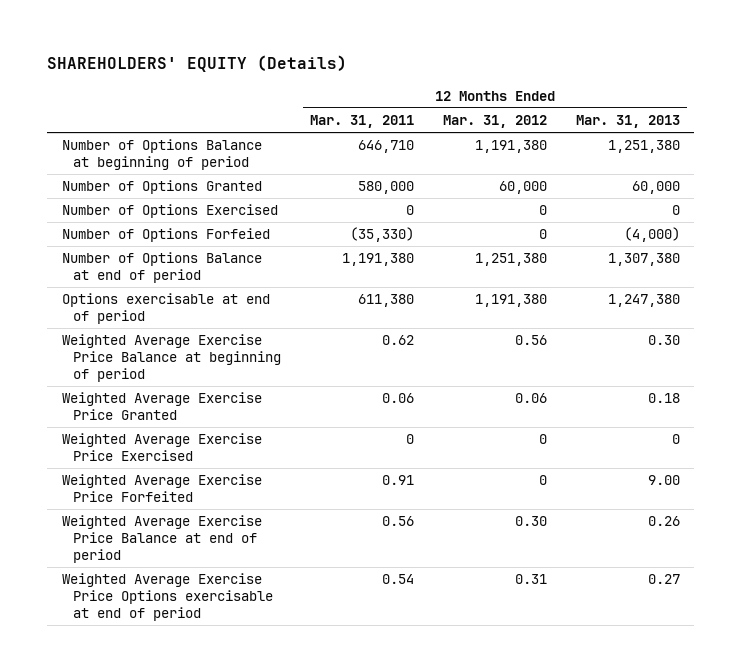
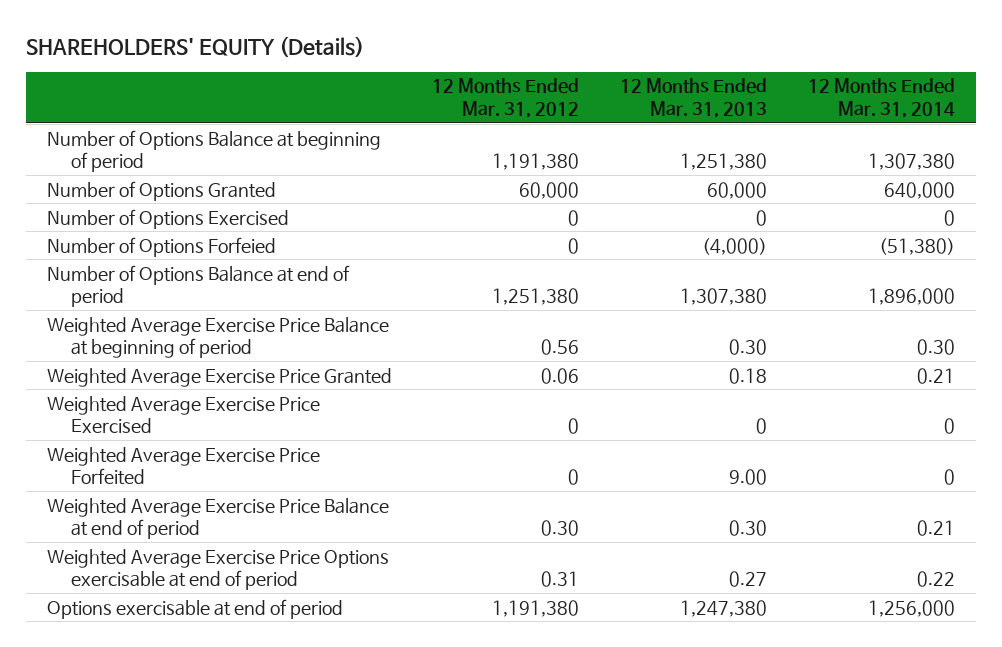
- | 12 Months Ended Mar. 31, 2011 | 12 Months Ended Mar. 31, 2012 | 12 Months Ended Mar. 31, 2013
+ | 12 Months Ended Mar. 31, 2012 | 12 Months Ended Mar. 31, 2013 | 12 Months Ended Mar. 31, 2014
- Weighted Average Exercise Price Balance at end of period | 0.56 | 0.30 | 0.26
+ Weighted Average Exercise Price Balance at end of period | 0.30 | 0.30 | 0.21
moved down: Options exercisable at end of period | 1,191,380 | 1,247,380 | 1,256,000

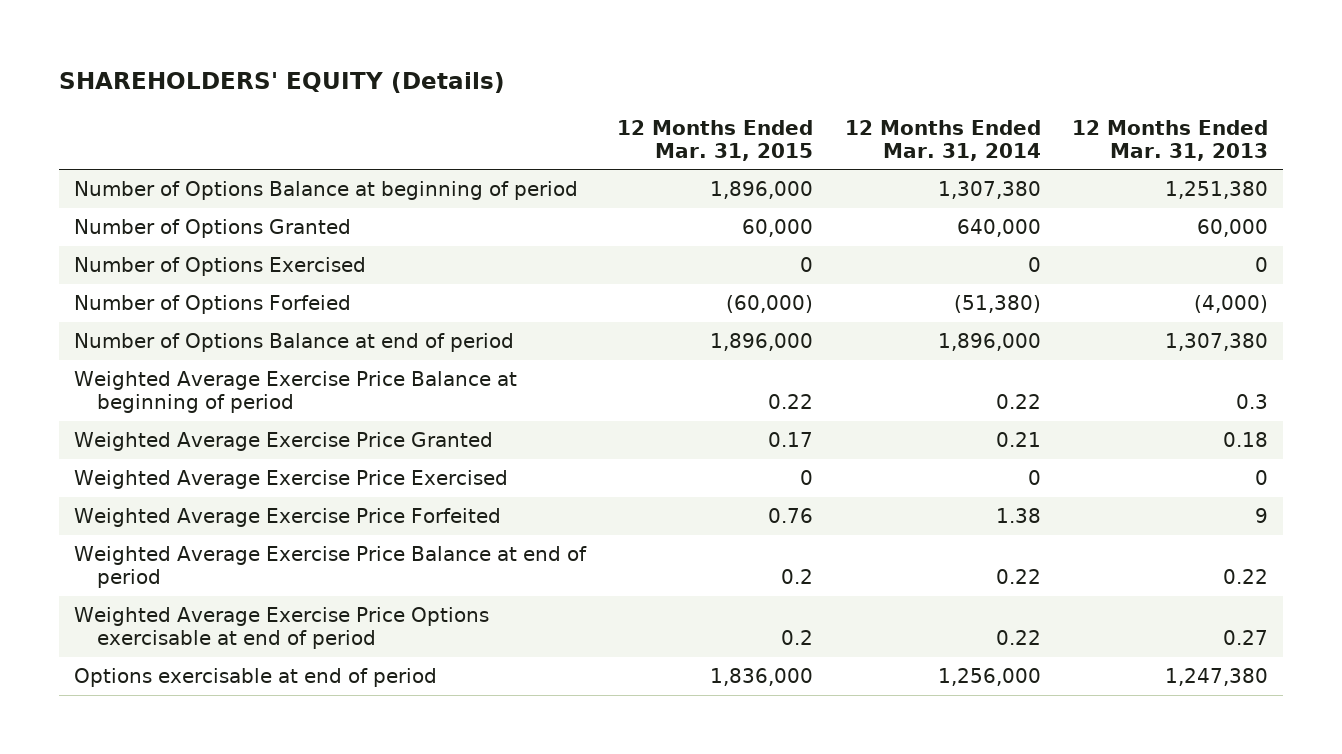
- | 12 Months Ended Mar. 31, 2012 | 12 Months Ended Mar. 31, 2013 | 12 Months Ended Mar. 31, 2014
+ | 12 Months Ended Mar. 31, 2015 | 12 Months Ended Mar. 31, 2014 | 12 Months Ended Mar. 31, 2013
- Weighted Average Exercise Price Balance at beginning of period | 0.56 | 0.30 | 0.30
+ Weighted Average Exercise Price Balance at beginning of period | 0.22 | 0.22 | 0.3
- Weighted Average Exercise Price Forfeited | 0 | 9.00 | 0
- Weighted Average Exercise Price Balance at end of period | 0.30 | 0.30 | 0.21
+ Weighted Average Exercise Price Forfeited | 0.76 | 1.38 | 9
+ Weighted Average Exercise Price Balance at end of period | 0.2 | 0.22 | 0.22

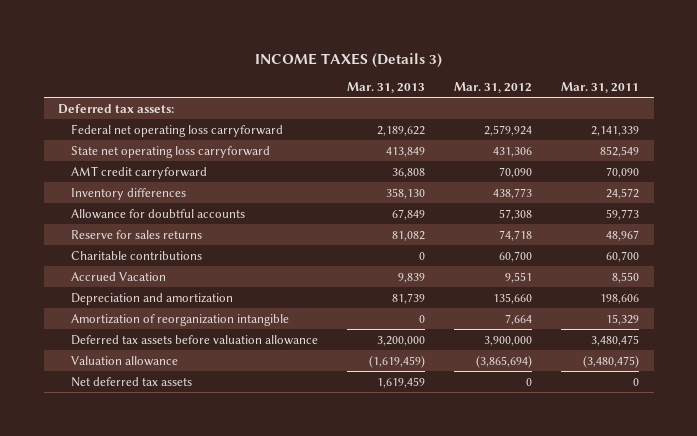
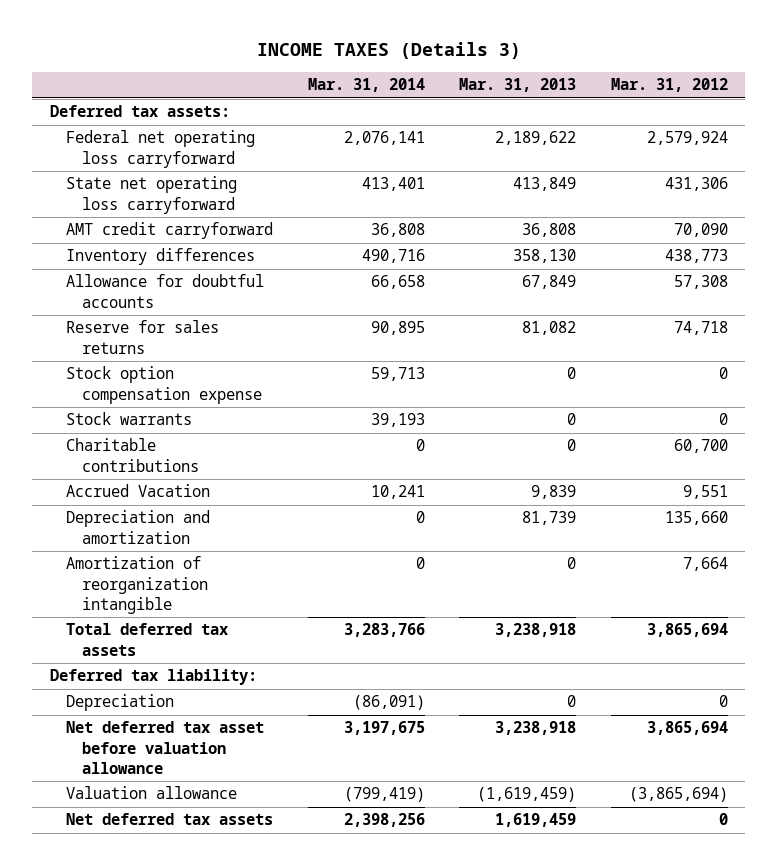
- | Mar. 31, 2013 | Mar. 31, 2012 | Mar. 31, 2011
+ | Mar. 31, 2014 | Mar. 31, 2013 | Mar. 31, 2012
+ Stock option compensation expense | 59,713 | 0 | 0
+ Stock warrants | 39,193 | 0 | 0
- Deferred tax assets before valuation allowance | 3,200,000 | 3,900,000 | 3,480,475
+ Total deferred tax assets | 3,283,766 | 3,238,918 | 3,865,694
+ Deferred tax liability:
+ Depreciation | (86,091) | 0 | 0
+ Net deferred tax asset before valuation allowance | 3,197,675 | 3,238,918 | 3,865,694

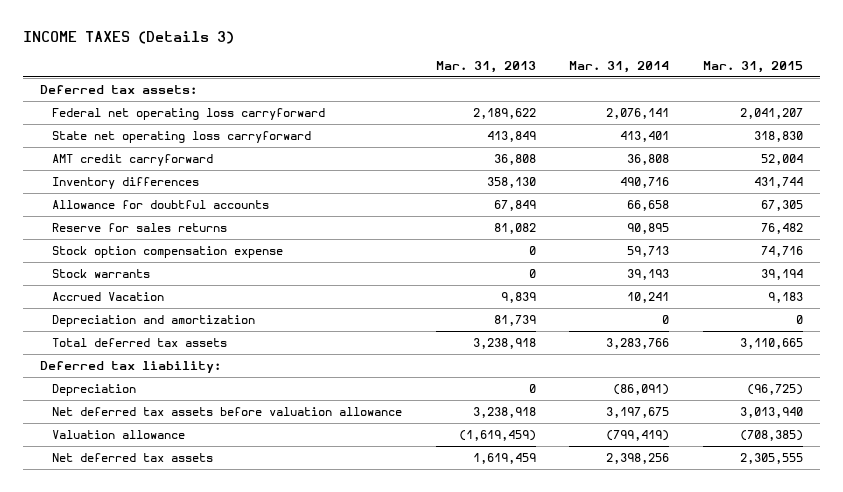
- | Mar. 31, 2014 | Mar. 31, 2013 | Mar. 31, 2012
+ | Mar. 31, 2013 | Mar. 31, 2014 | Mar. 31, 2015
- Charitable contributions | 0 | 0 | 60,700
- Amortization of reorganization intangible | 0 | 0 | 7,664
- Net deferred tax asset before valuation allowance | 3,197,675 | 3,238,918 | 3,865,694
+ Net deferred tax assets before valuation allowance | 3,238,918 | 3,197,675 | 3,013,940

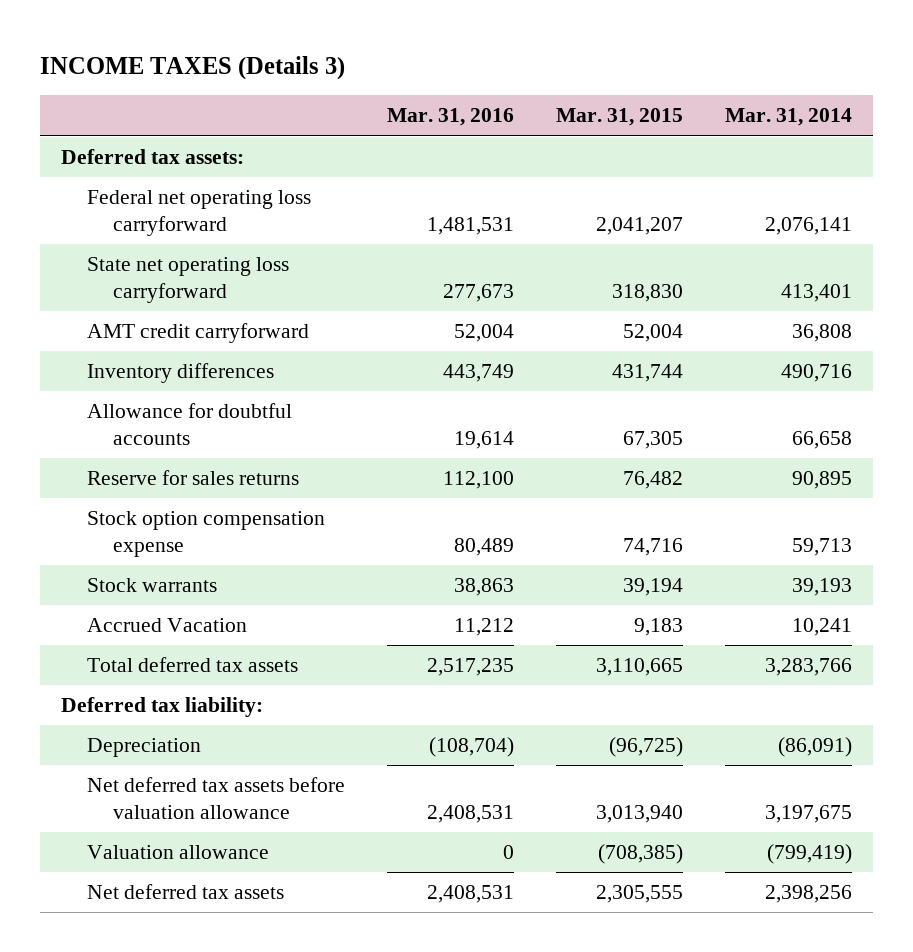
- | Mar. 31, 2013 | Mar. 31, 2014 | Mar. 31, 2015
+ | Mar. 31, 2016 | Mar. 31, 2015 | Mar. 31, 2014
- Depreciation and amortization | 81,739 | 0 | 0

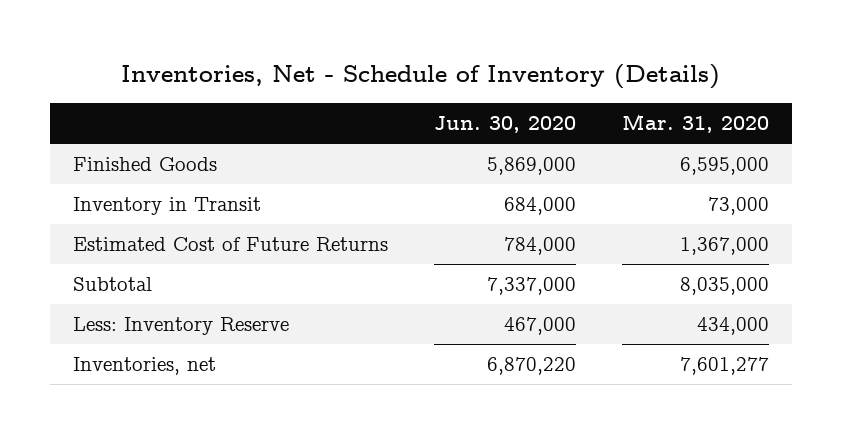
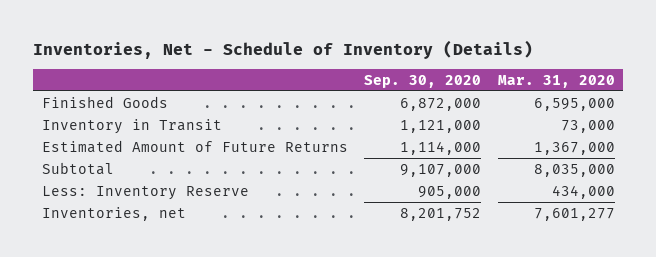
- | Jun. 30, 2020 | Mar. 31, 2020
+ | Sep. 30, 2020 | Mar. 31, 2020
- Estimated Cost of Future Returns | 784,000 | 1,367,000
+ Estimated Amount of Future Returns | 1,114,000 | 1,367,000

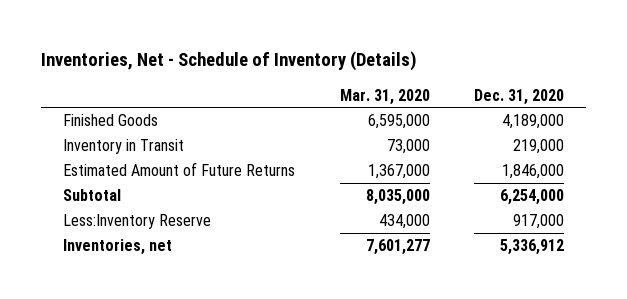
- | Sep. 30, 2020 | Mar. 31, 2020
+ | Mar. 31, 2020 | Dec. 31, 2020
- Less: Inventory Reserve | 905,000 | 434,000
+ Less:Inventory Reserve | 434,000 | 917,000

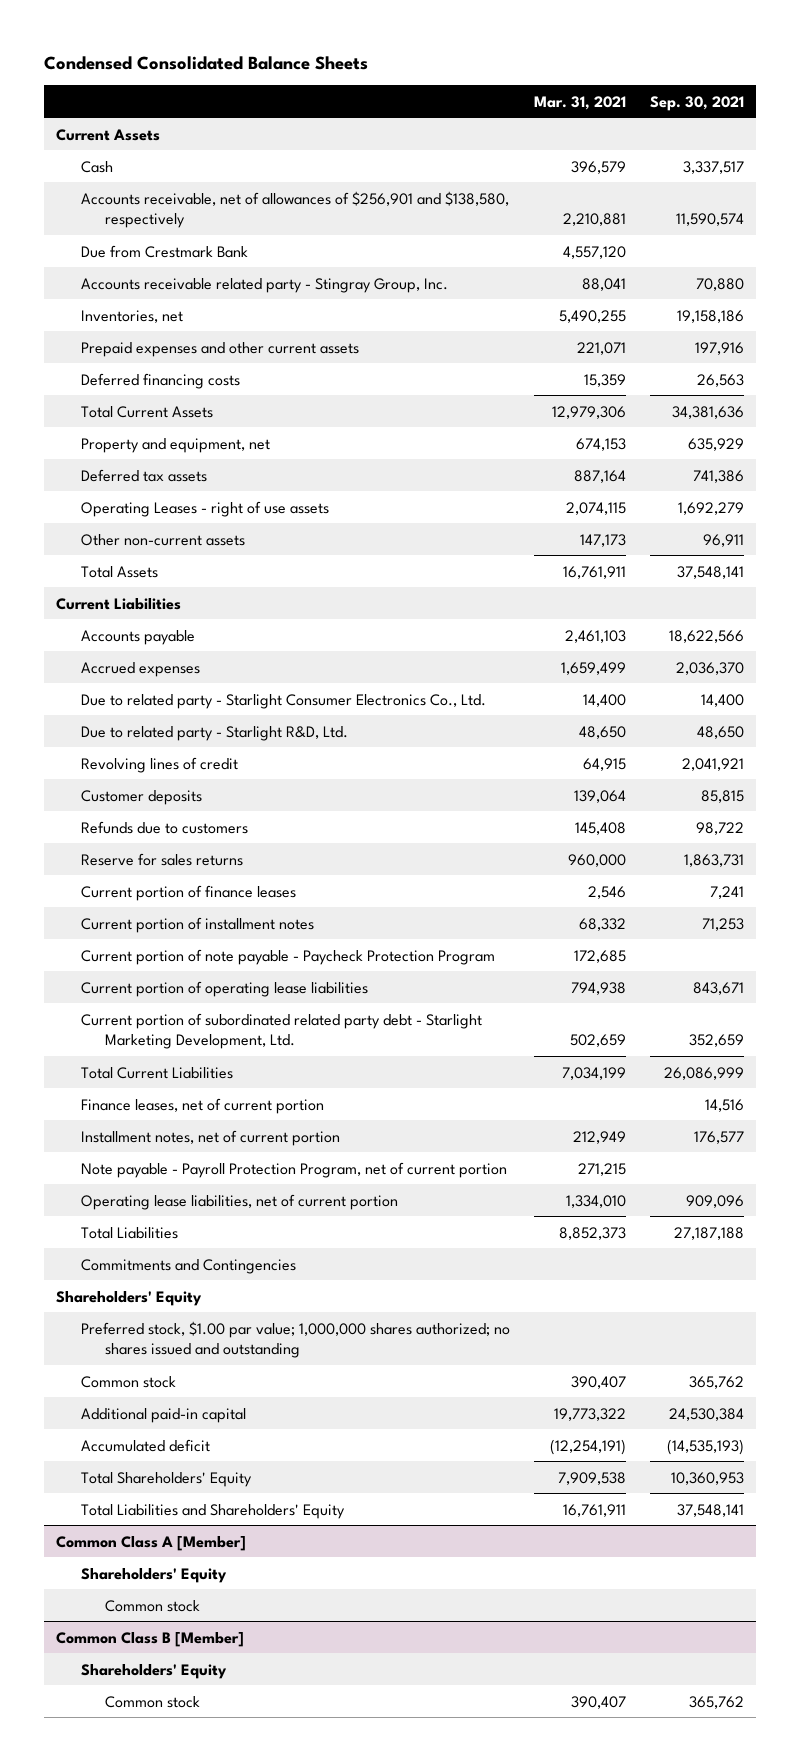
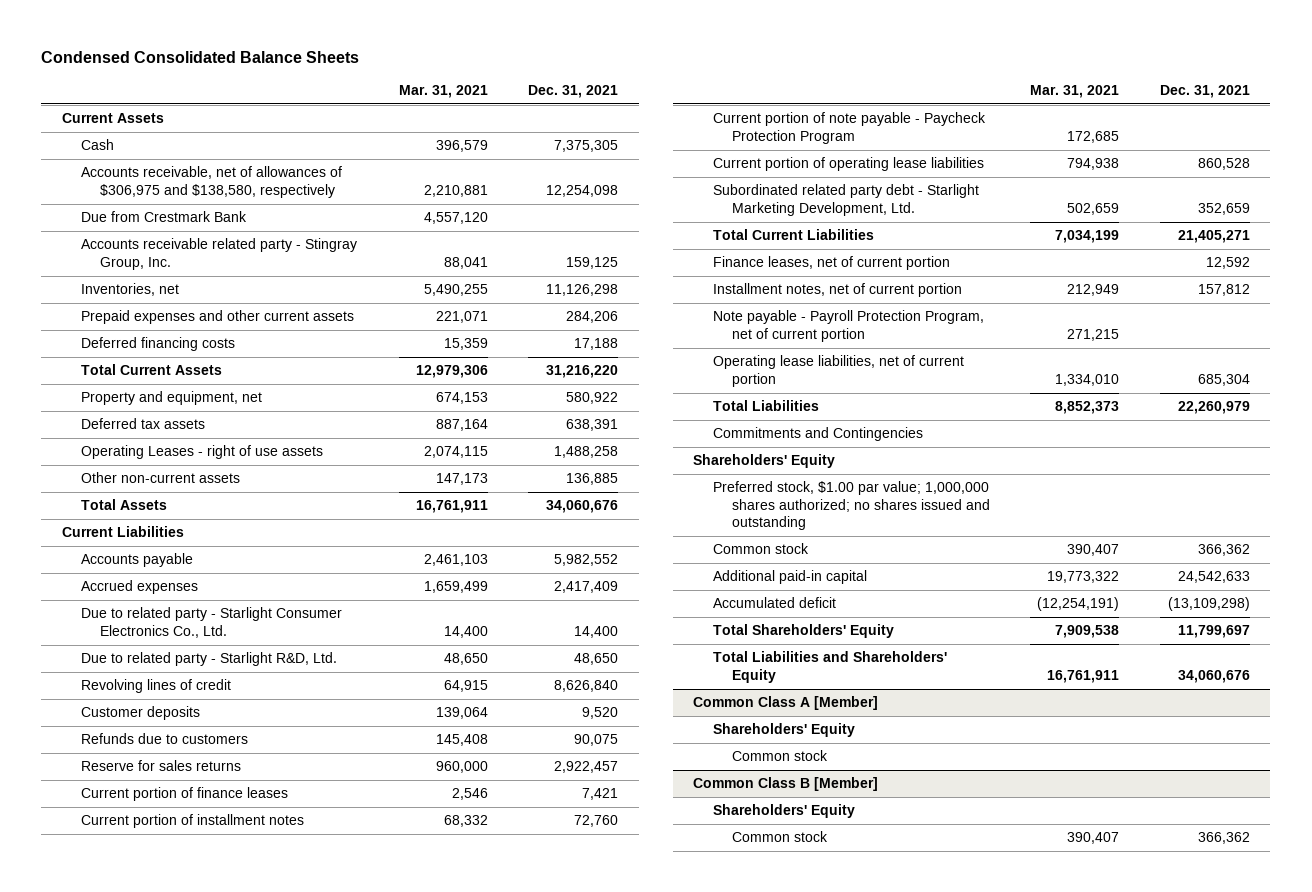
- | Mar. 31, 2021 | Sep. 30, 2021
+ | Mar. 31, 2021 | Dec. 31, 2021
- Accounts receivable, net of allowances of $256,901 and $138,580, respectively | 2,210,881 | 11,590,574
+ Accounts receivable, net of allowances of $306,975 and $138,580, respectively | 2,210,881 | 12,254,098
- Current portion of subordinated related party debt - Starlight Marketing Development, Ltd. | 502,659 | 352,659
+ Subordinated related party debt - Starlight Marketing Development, Ltd. | 502,659 | 352,659

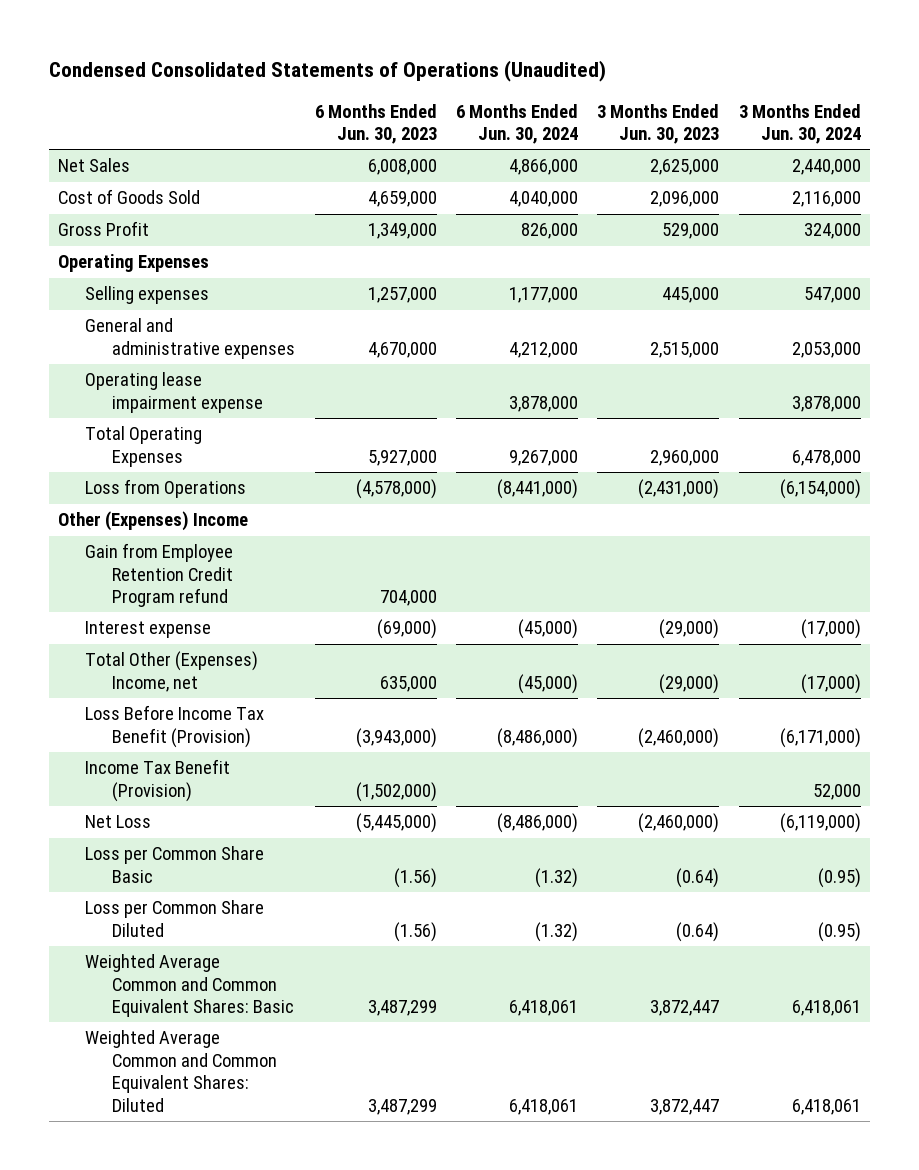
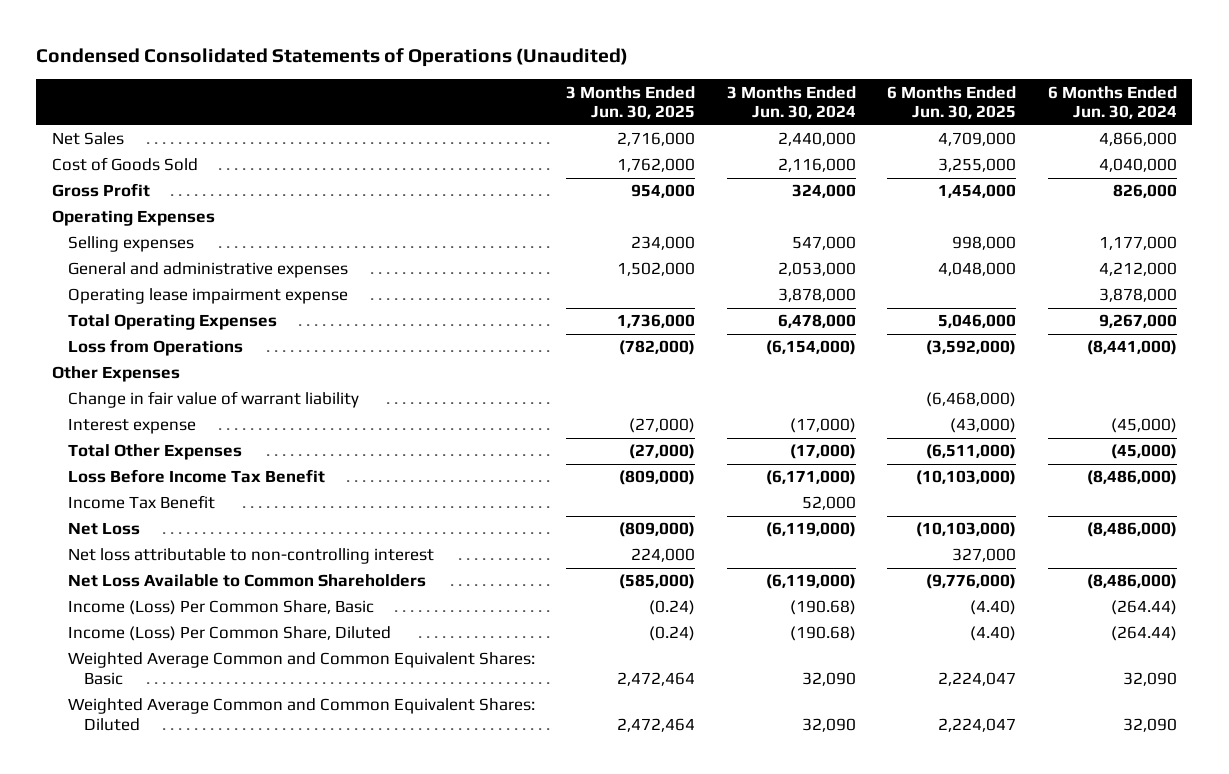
- | 6 Months Ended Jun. 30, 2023 | 6 Months Ended Jun. 30, 2024 | 3 Months Ended Jun. 30, 2023 | 3 Months Ended Jun. 30, 2024
+ | 3 Months Ended Jun. 30, 2025 | 3 Months Ended Jun. 30, 2024 | 6 Months Ended Jun. 30, 2025 | 6 Months Ended Jun. 30, 2024
- Other (Expenses) Income
- Gain from Employee Retention Credit Program refund | 704,000 | | |
+ Other Expenses
+ Change in fair value of warrant liability | | | (6,468,000) |
- Total Other (Expenses) Income, net | 635,000 | (45,000) | (29,000) | (17,000)
- Loss Before Income Tax Benefit (Provision) | (3,943,000) | (8,486,000) | (2,460,000) | (6,171,000)
- Income Tax Benefit (Provision) | (1,502,000) | | | 52,000
+ Total Other Expenses | (27,000) | (17,000) | (6,511,000) | (45,000)
+ Loss Before Income Tax Benefit | (809,000) | (6,171,000) | (10,103,000) | (8,486,000)
+ Income Tax Benefit | | 52,000 | |
- Loss per Common Share Basic | (1.56) | (1.32) | (0.64) | (0.95)
- Loss per Common Share Diluted | (1.56) | (1.32) | (0.64) | (0.95)
- Weighted Average Common and Common Equivalent Shares: Basic | 3,487,299 | 6,418,061 | 3,872,447 | 6,418,061
- Weighted Average Common and Common Equivalent Shares: Diluted | 3,487,299 | 6,418,061 | 3,872,447 | 6,418,061
+ Net loss attributable to non-controlling interest | 224,000 | | 327,000 |
+ Net Loss Available to Common Shareholders | (585,000) | (6,119,000) | (9,776,000) | (8,486,000)
+ Income (Loss) Per Common Share, Basic | (0.24) | (190.68) | (4.40) | (264.44)
+ Income (Loss) Per Common Share, Diluted | (0.24) | (190.68) | (4.40) | (264.44)
+ Weighted Average Common and Common Equivalent Shares: Basic | 2,472,464 | 32,090 | 2,224,047 | 32,090
+ Weighted Average Common and Common Equivalent Shares: Diluted | 2,472,464 | 32,090 | 2,224,047 | 32,090

